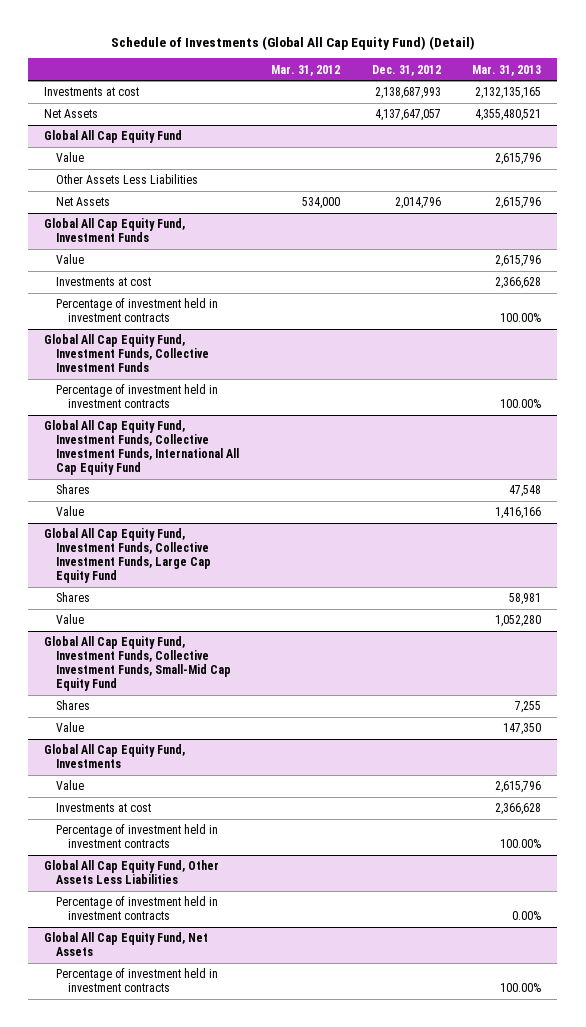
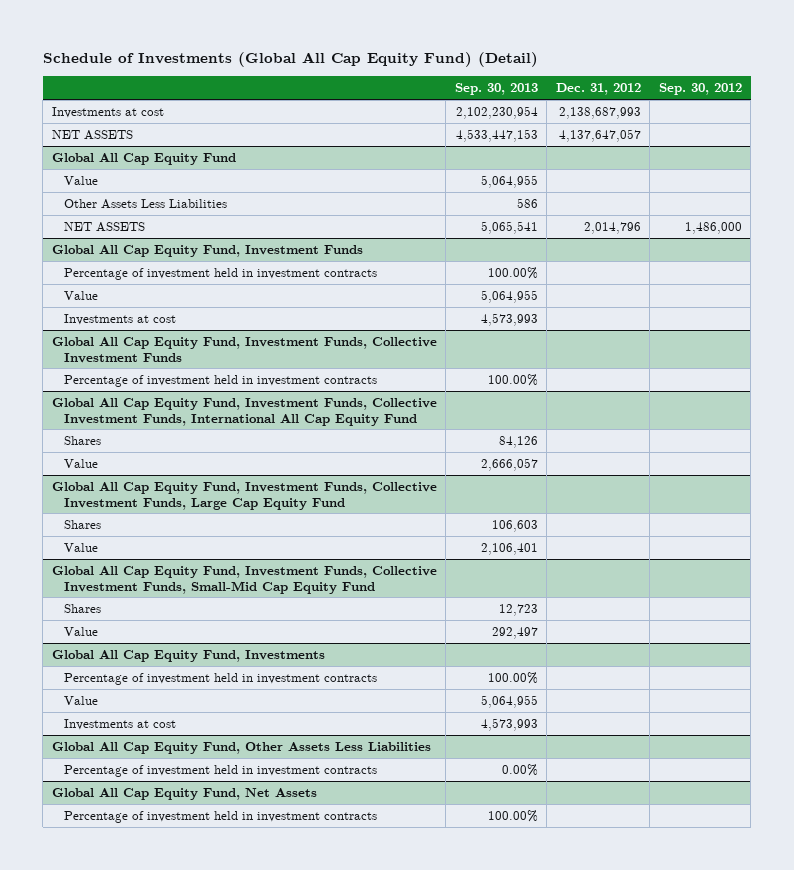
- | Mar. 31, 2012 | Dec. 31, 2012 | Mar. 31, 2013
+ | Sep. 30, 2013 | Dec. 31, 2012 | Sep. 30, 2012
- Net Assets | | 4,137,647,057 | 4,355,480,521
+ NET ASSETS | 4,533,447,153 | 4,137,647,057 |
@ Global All Cap Equity Fund
- Net Assets | 534,000 | 2,014,796 | 2,615,796
+ NET ASSETS | 5,065,541 | 2,014,796 | 1,486,000
@ Global All Cap Equity Fund, Investment Funds
moved up: Percentage of investment held in investment contracts | 100.00% | |
@ Global All Cap Equity Fund, Investments
moved up: Percentage of investment held in investment contracts | 100.00% | |

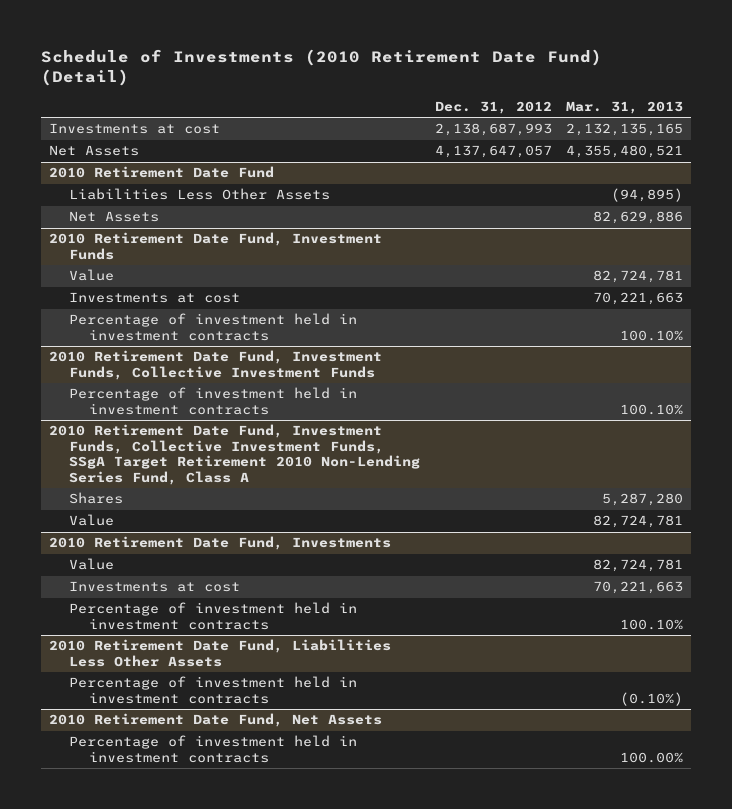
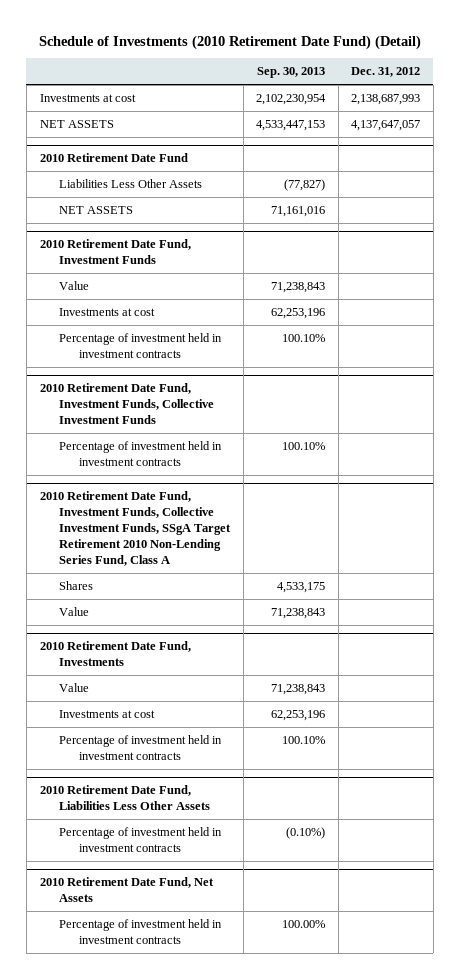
- | Dec. 31, 2012 | Mar. 31, 2013
+ | Sep. 30, 2013 | Dec. 31, 2012
- Net Assets | 4,137,647,057 | 4,355,480,521
+ NET ASSETS | 4,533,447,153 | 4,137,647,057
@ 2010 Retirement Date Fund
- Net Assets | | 82,629,886
+ NET ASSETS | 71,161,016 |

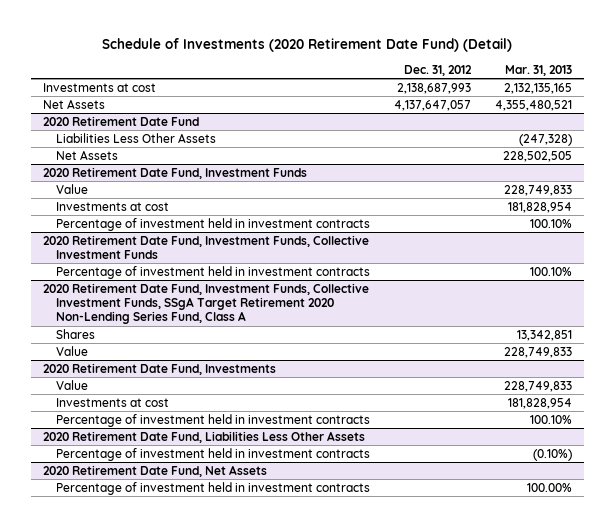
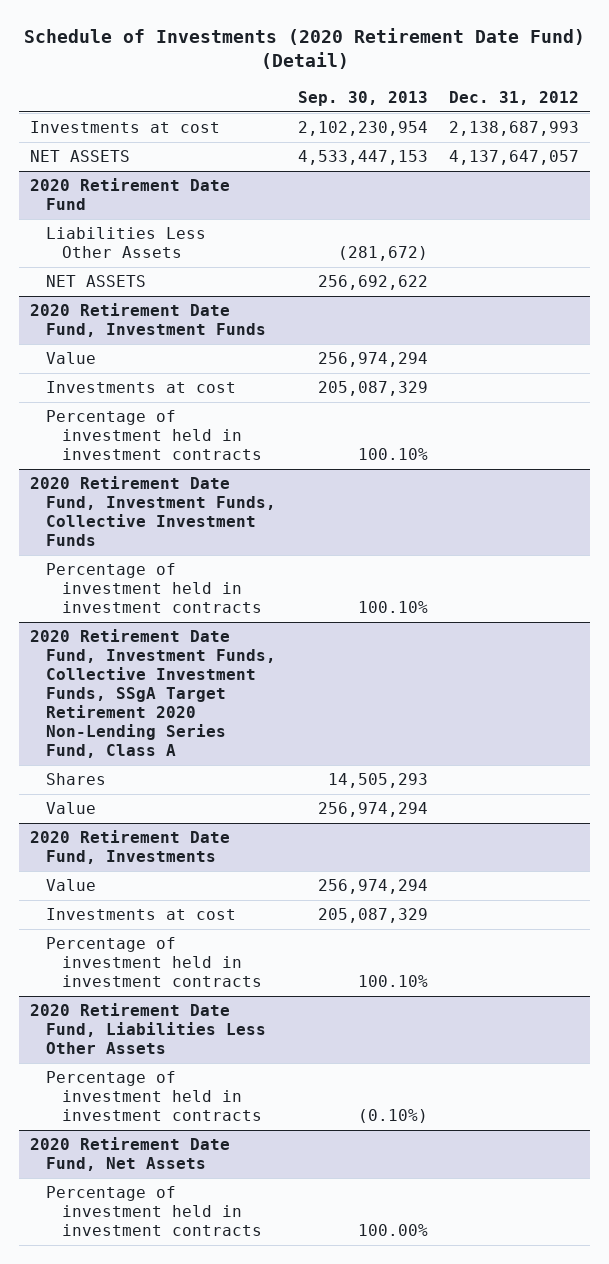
- | Dec. 31, 2012 | Mar. 31, 2013
+ | Sep. 30, 2013 | Dec. 31, 2012
- Net Assets | 4,137,647,057 | 4,355,480,521
+ NET ASSETS | 4,533,447,153 | 4,137,647,057
@ 2020 Retirement Date Fund
- Net Assets | | 228,502,505
+ NET ASSETS | 256,692,622 |

